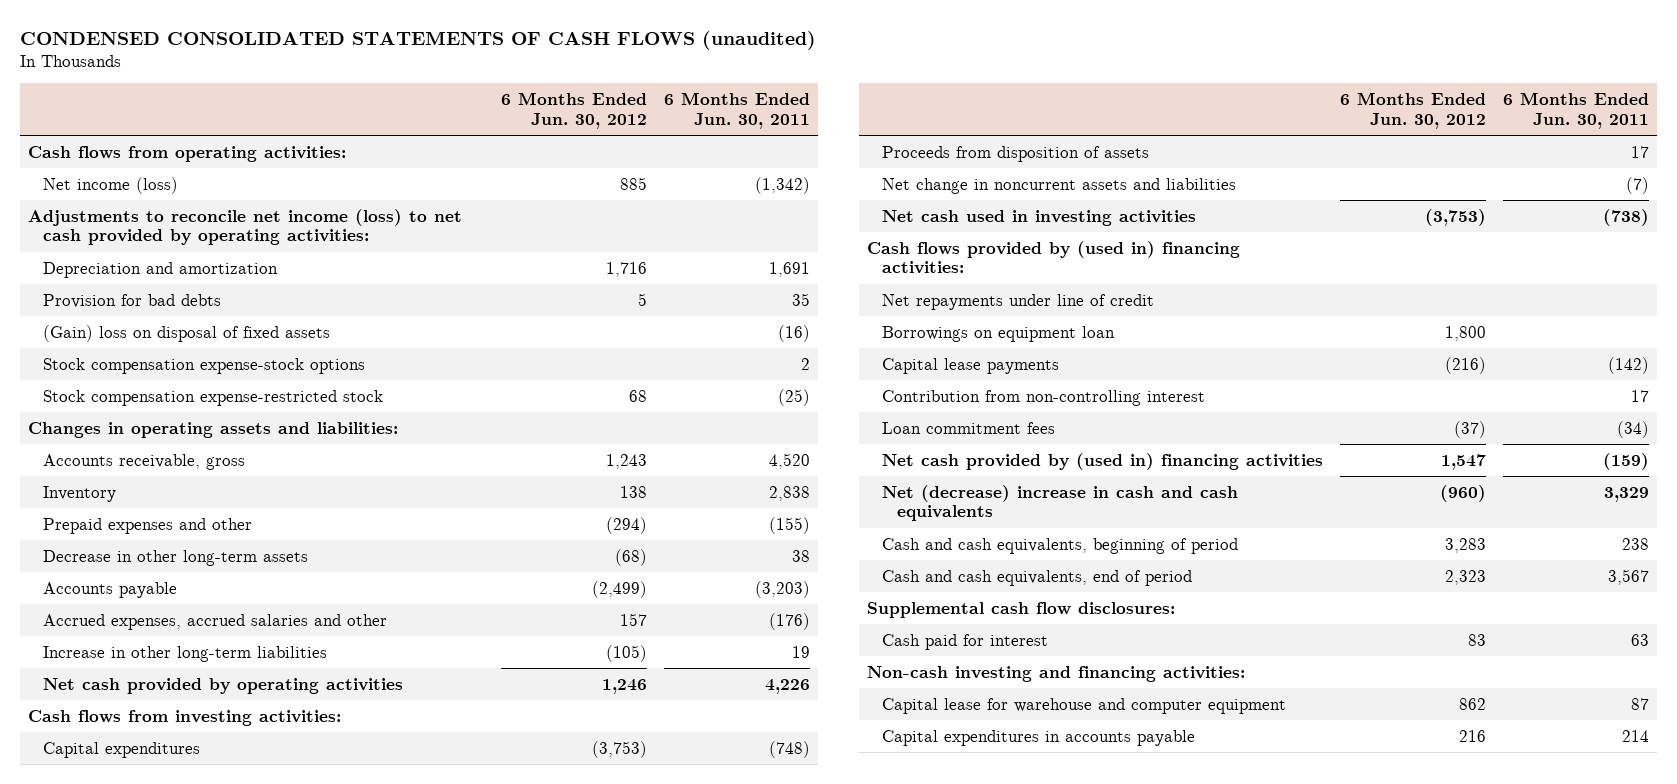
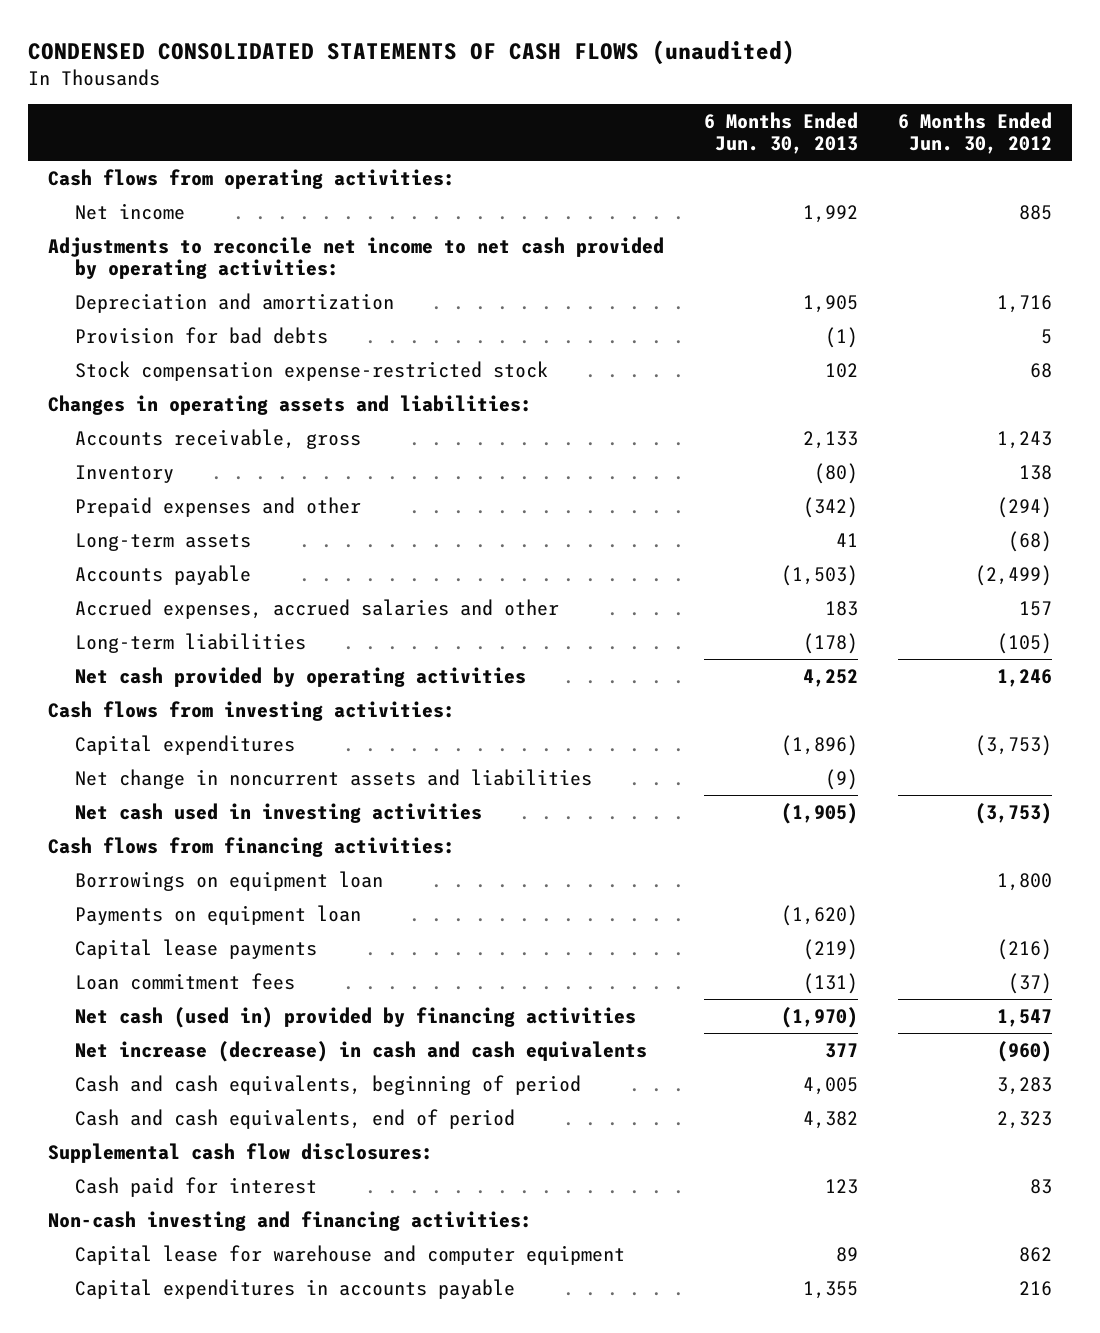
- | 6 Months Ended Jun. 30, 2012 | 6 Months Ended Jun. 30, 2011
+ | 6 Months Ended Jun. 30, 2013 | 6 Months Ended Jun. 30, 2012
- Net income (loss) | 885 | (1,342)
- Adjustments to reconcile net income (loss) to net cash provided by operating activities:
+ Net income | 1,992 | 885
+ Adjustments to reconcile net income to net cash provided by operating activities:
- (Gain) loss on disposal of fixed assets | | (16)
- Stock compensation expense-stock options | | 2
- Decrease in other long-term assets | (68) | 38
+ Long-term assets | 41 | (68)
- Increase in other long-term liabilities | (105) | 19
+ Long-term liabilities | (178) | (105)
- Proceeds from disposition of assets | | 17
- Cash flows provided by (used in) financing activities:
- Net repayments under line of credit
+ Cash flows from financing activities:
+ Payments on equipment loan | (1,620) |
- Contribution from non-controlling interest | | 17
- Net cash provided by (used in) financing activities | 1,547 | (159)
- Net (decrease) increase in cash and cash equivalents | (960) | 3,329
+ Net cash (used in) provided by financing activities | (1,970) | 1,547
+ Net increase (decrease) in cash and cash equivalents | 377 | (960)

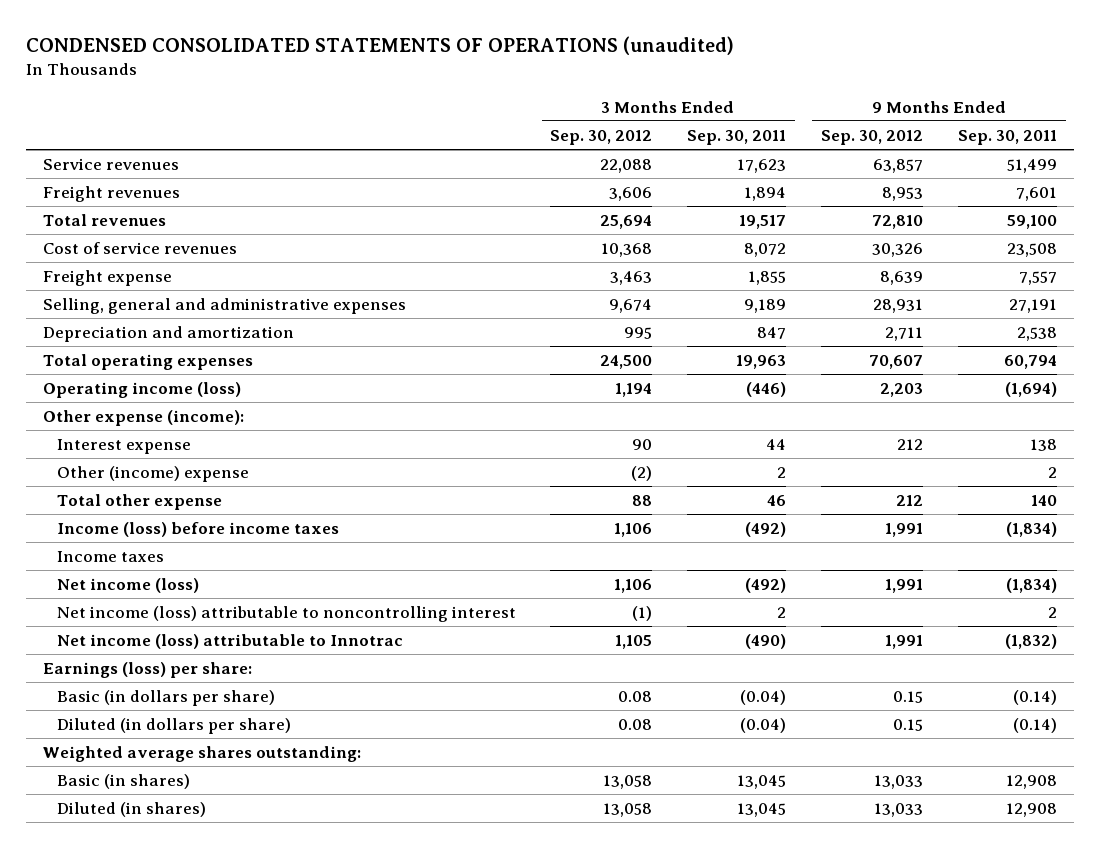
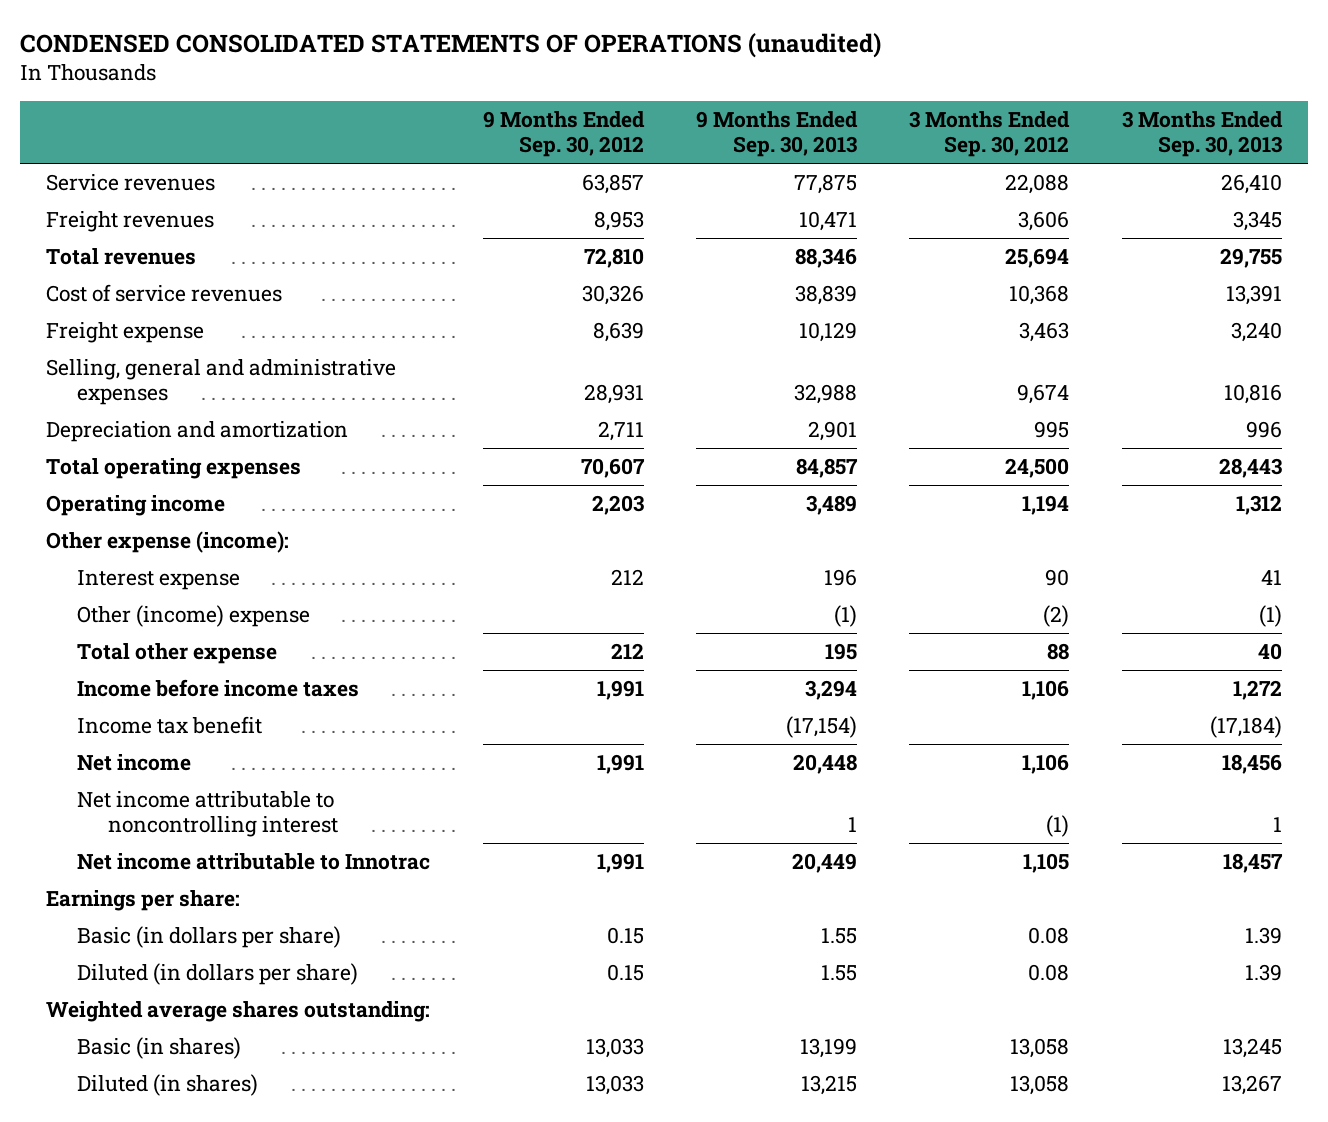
- | 3 Months Ended Sep. 30, 2012 | 3 Months Ended Sep. 30, 2011 | 9 Months Ended Sep. 30, 2012 | 9 Months Ended Sep. 30, 2011
+ | 9 Months Ended Sep. 30, 2012 | 9 Months Ended Sep. 30, 2013 | 3 Months Ended Sep. 30, 2012 | 3 Months Ended Sep. 30, 2013
- Operating income (loss) | 1,194 | (446) | 2,203 | (1,694)
+ Operating income | 2,203 | 3,489 | 1,194 | 1,312
- Income (loss) before income taxes | 1,106 | (492) | 1,991 | (1,834)
- Income taxes
- Net income (loss) | 1,106 | (492) | 1,991 | (1,834)
- Net income (loss) attributable to noncontrolling interest | (1) | 2 | | 2
- Net income (loss) attributable to Innotrac | 1,105 | (490) | 1,991 | (1,832)
- Earnings (loss) per share:
+ Income before income taxes | 1,991 | 3,294 | 1,106 | 1,272
+ Income tax benefit | | (17,154) | | (17,184)
+ Net income | 1,991 | 20,448 | 1,106 | 18,456
+ Net income attributable to noncontrolling interest | | 1 | (1) | 1
+ Net income attributable to Innotrac | 1,991 | 20,449 | 1,105 | 18,457
+ Earnings per share:

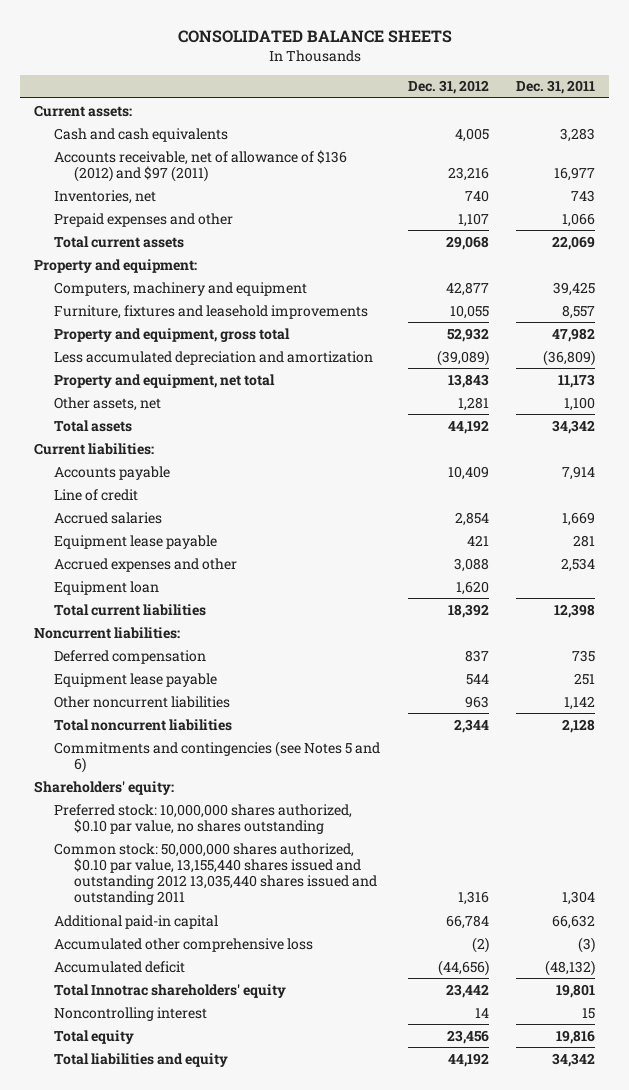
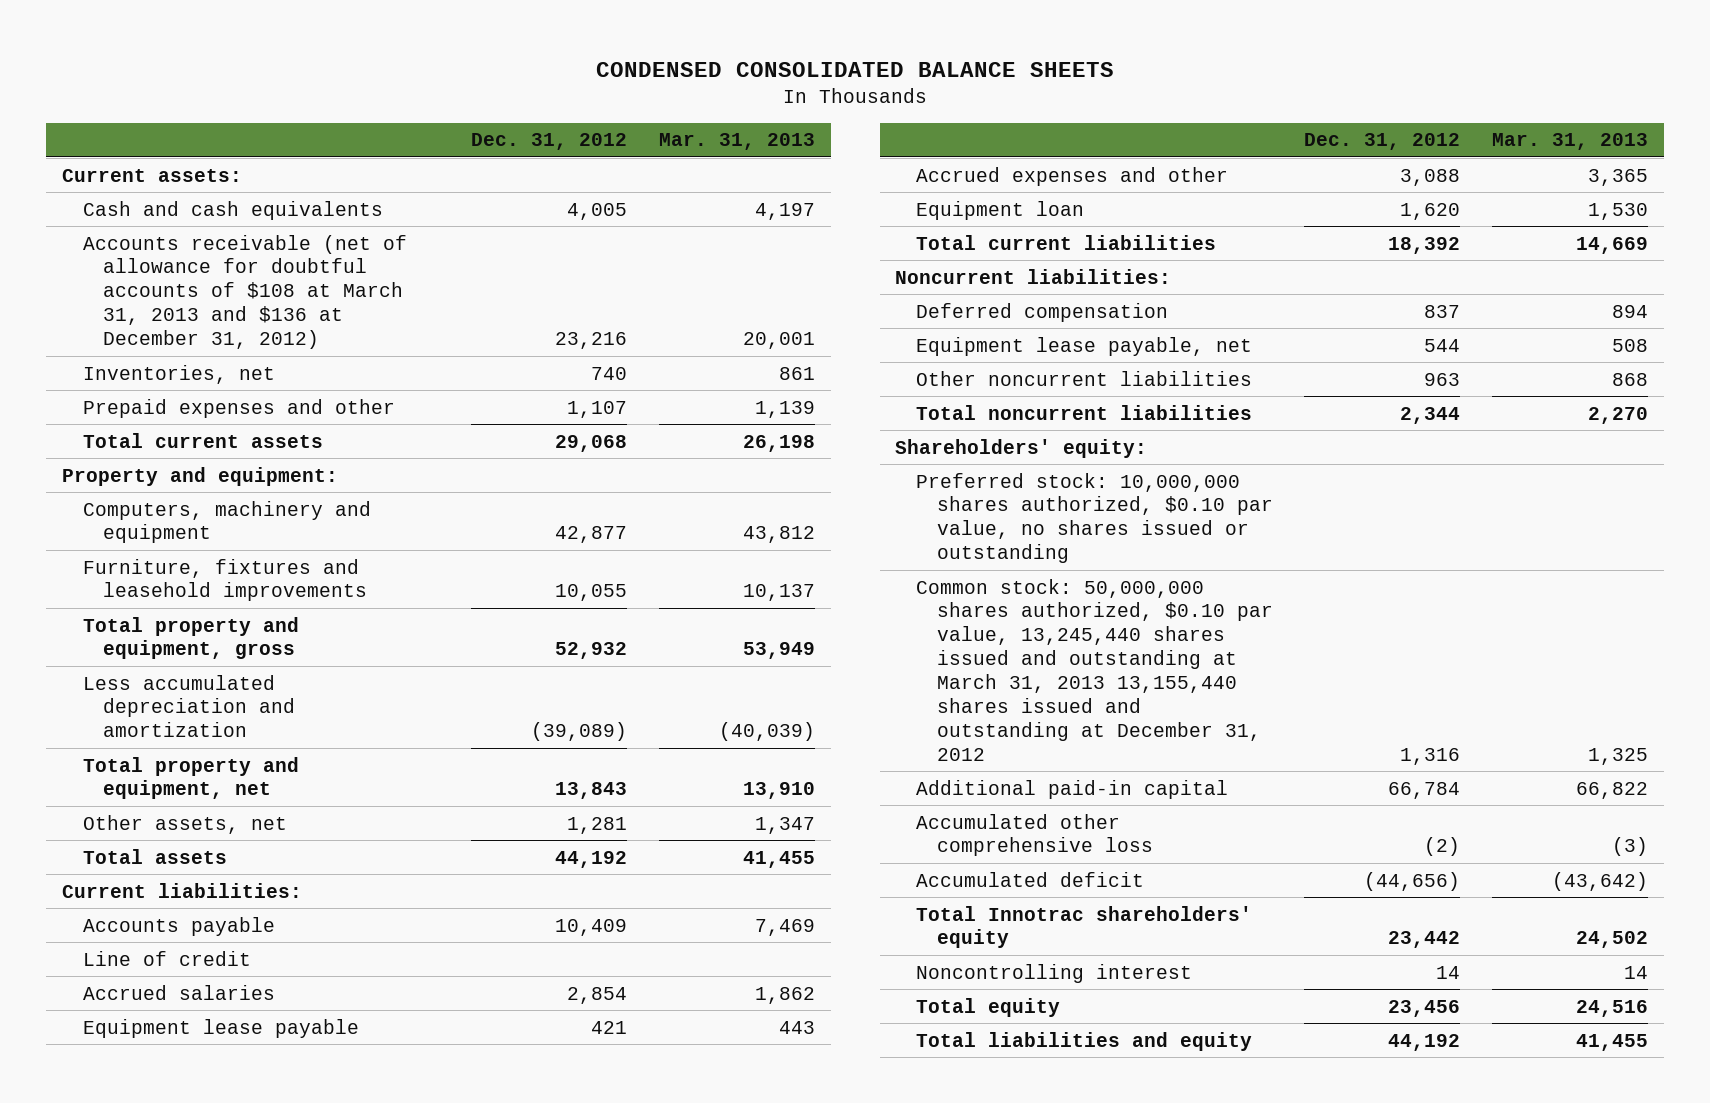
- CONSOLIDATED BALANCE SHEETS
+ CONDENSED CONSOLIDATED BALANCE SHEETS
- | Dec. 31, 2012 | Dec. 31, 2011
+ | Dec. 31, 2012 | Mar. 31, 2013
- Accounts receivable, net of allowance of $136 (2012) and $97 (2011) | 23,216 | 16,977
+ Accounts receivable (net of allowance for doubtful accounts of $108 at March 31, 2013 and $136 at December 31, 2012) | 23,216 | 20,001
- Property and equipment, gross total | 52,932 | 47,982
+ Total property and equipment, gross | 52,932 | 53,949
- Property and equipment, net total | 13,843 | 11,173
+ Total property and equipment, net | 13,843 | 13,910
- Equipment lease payable | 544 | 251
+ Equipment lease payable, net | 544 | 508
- Commitments and contingencies (see Notes 5 and 6)
- Preferred stock: 10,000,000 shares authorized, $0.10 par value, no shares outstanding
- Common stock: 50,000,000 shares authorized, $0.10 par value, 13,155,440 shares issued and outstanding 2012 13,035,440 shares issued and outstanding 2011 | 1,316 | 1,304
+ Preferred stock: 10,000,000 shares authorized, $0.10 par value, no shares issued or outstanding
+ Common stock: 50,000,000 shares authorized, $0.10 par value, 13,245,440 shares issued and outstanding at March 31, 2013 13,155,440 shares issued and outstanding at December 31, 2012 | 1,316 | 1,325

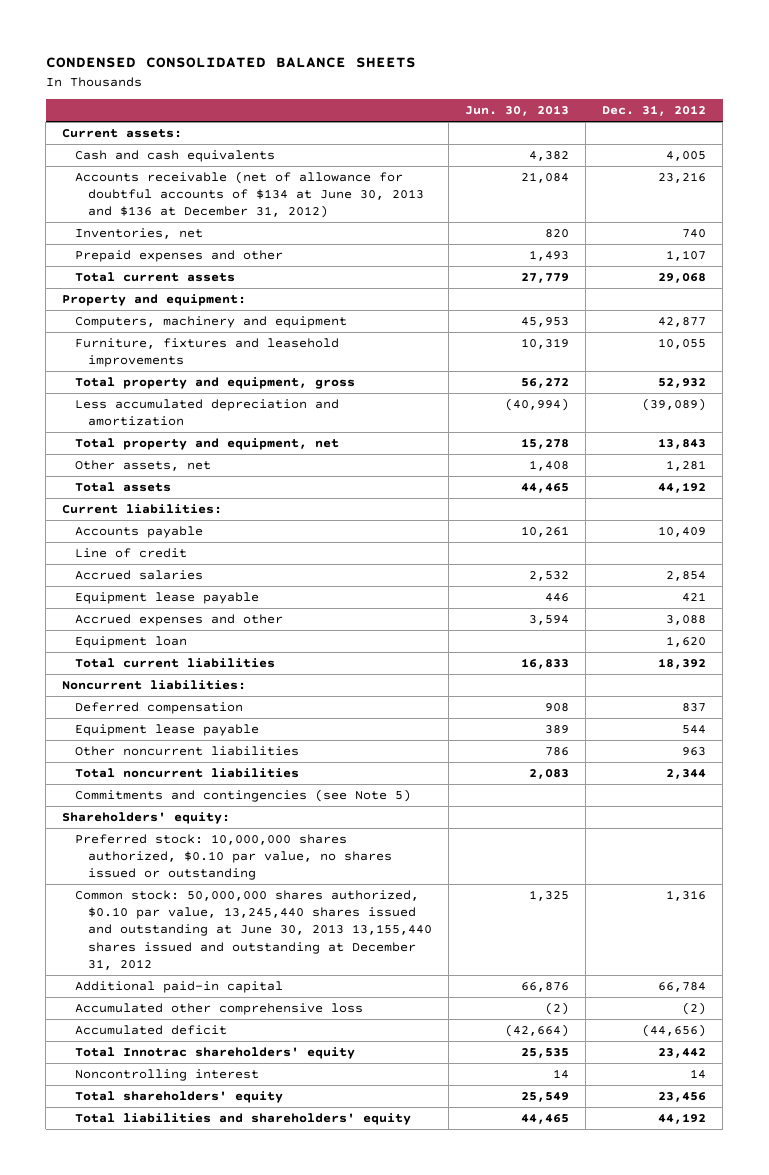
- | Dec. 31, 2012 | Mar. 31, 2013
+ | Jun. 30, 2013 | Dec. 31, 2012
- Accounts receivable (net of allowance for doubtful accounts of $108 at March 31, 2013 and $136 at December 31, 2012) | 23,216 | 20,001
+ Accounts receivable (net of allowance for doubtful accounts of $134 at June 30, 2013 and $136 at December 31, 2012) | 21,084 | 23,216
- Equipment lease payable, net | 544 | 508
+ Equipment lease payable | 389 | 544
+ Commitments and contingencies (see Note 5)
- Common stock: 50,000,000 shares authorized, $0.10 par value, 13,245,440 shares issued and outstanding at March 31, 2013 13,155,440 shares issued and outstanding at December 31, 2012 | 1,316 | 1,325
+ Common stock: 50,000,000 shares authorized, $0.10 par value, 13,245,440 shares issued and outstanding at June 30, 2013 13,155,440 shares issued and outstanding at December 31, 2012 | 1,325 | 1,316
- Total equity | 23,456 | 24,516
- Total liabilities and equity | 44,192 | 41,455
+ Total shareholders' equity | 25,549 | 23,456
+ Total liabilities and shareholders' equity | 44,465 | 44,192

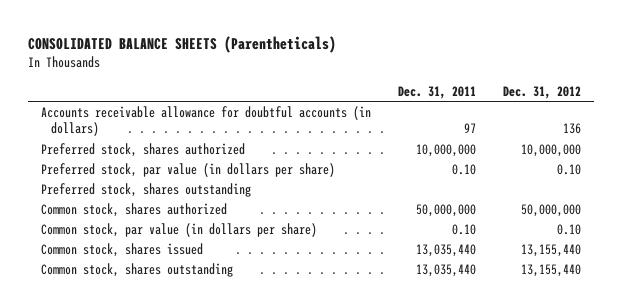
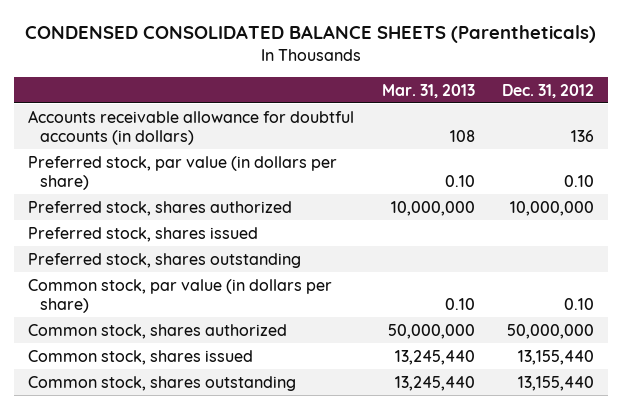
- CONSOLIDATED BALANCE SHEETS (Parentheticals)
+ CONDENSED CONSOLIDATED BALANCE SHEETS (Parentheticals)
- | Dec. 31, 2011 | Dec. 31, 2012
+ | Mar. 31, 2013 | Dec. 31, 2012
moved down: Preferred stock, shares authorized | 10,000,000 | 10,000,000
+ Preferred stock, shares issued
moved down: Common stock, shares authorized | 50,000,000 | 50,000,000

